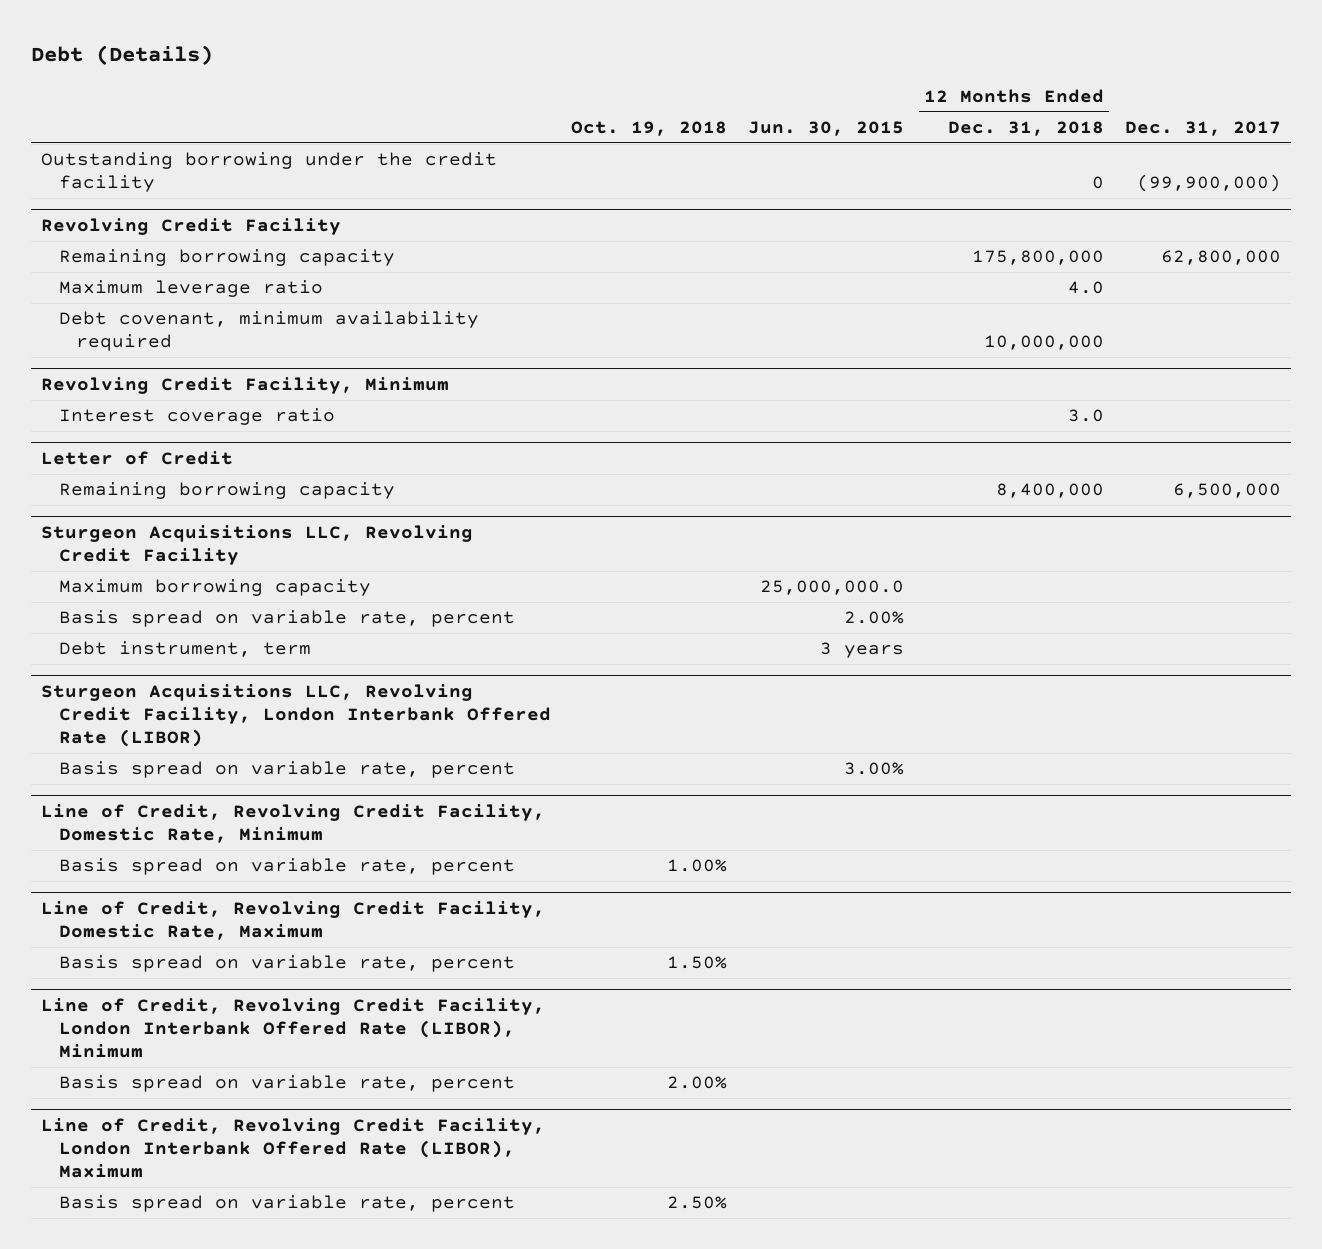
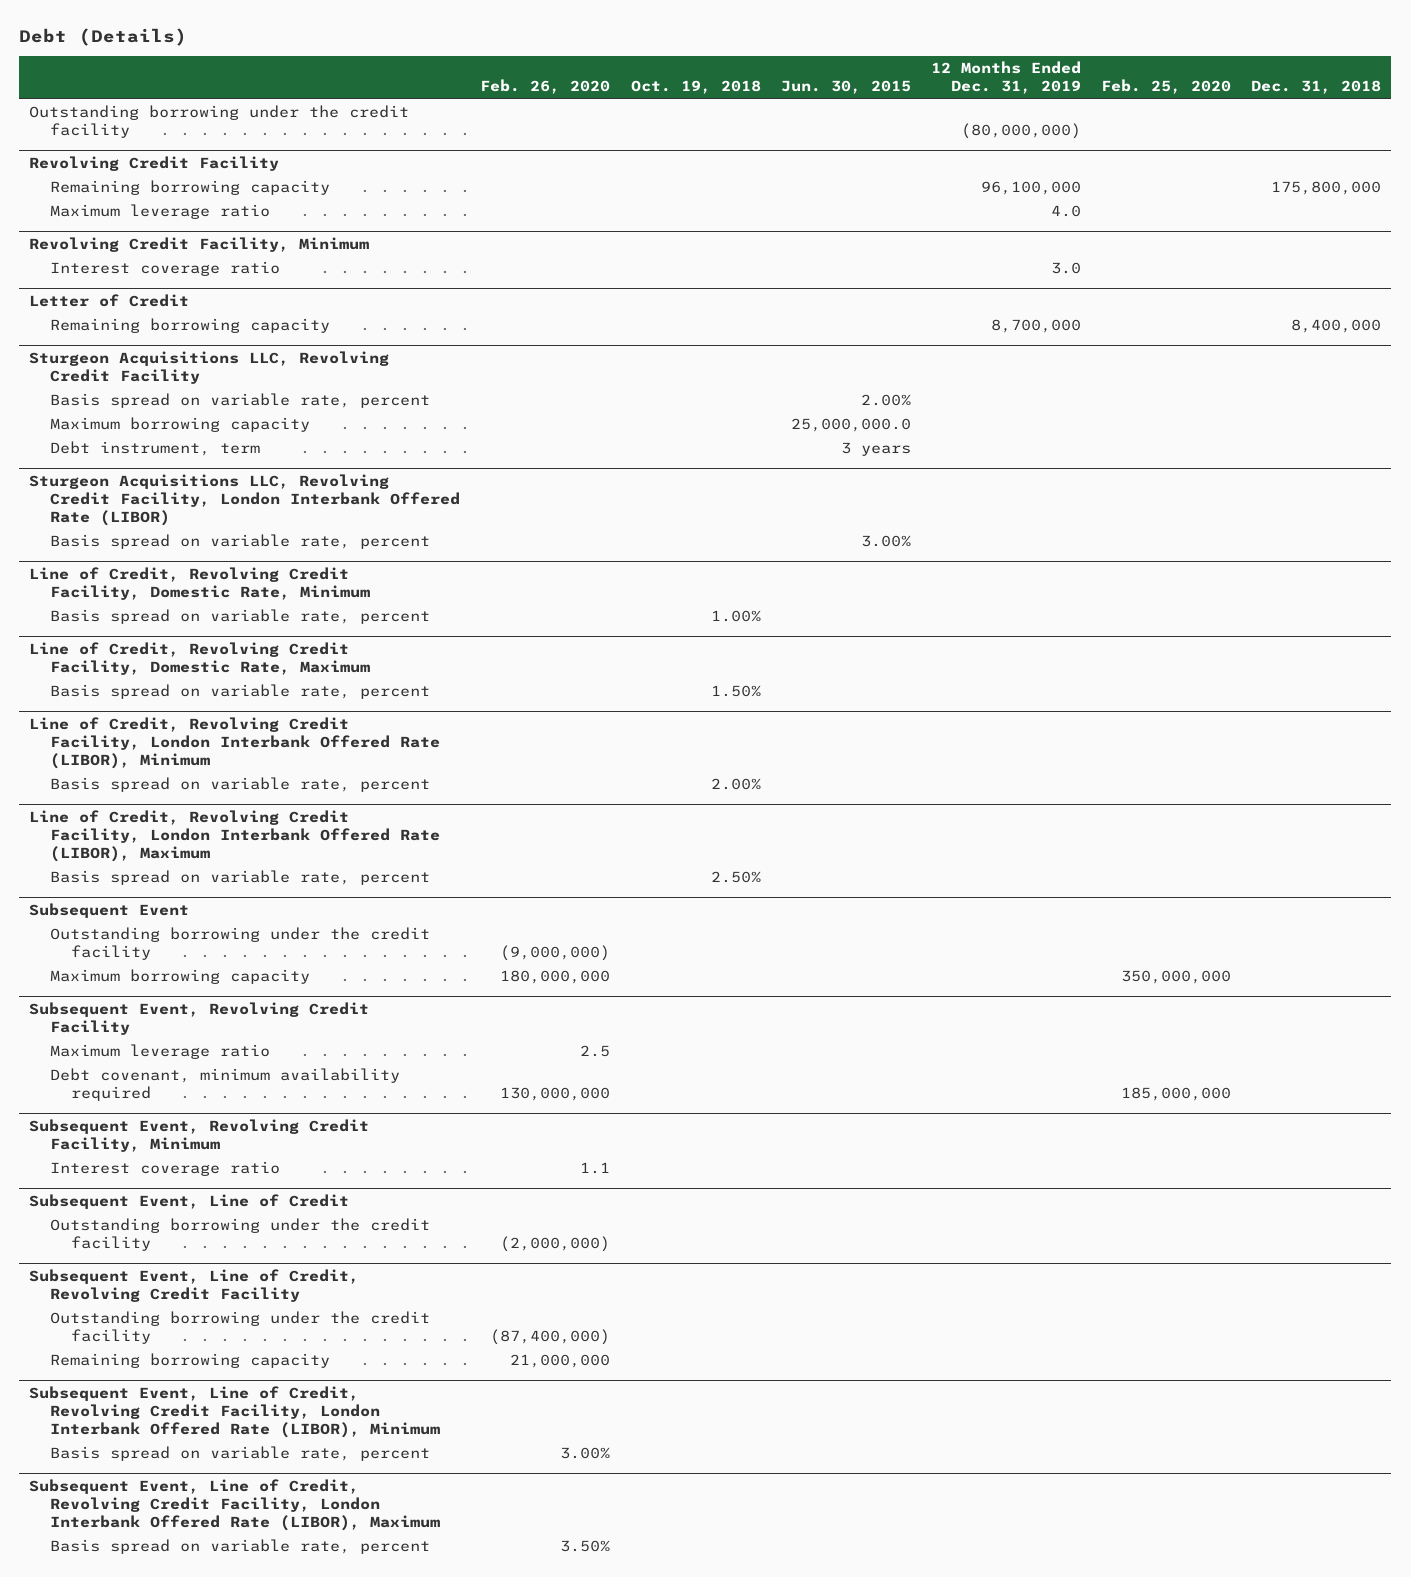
- | Oct. 19, 2018 | Jun. 30, 2015 | 12 Months Ended Dec. 31, 2018 | Dec. 31, 2017
+ | Feb. 26, 2020 | Oct. 19, 2018 | Jun. 30, 2015 | 12 Months Ended Dec. 31, 2019 | Feb. 25, 2020 | Dec. 31, 2018
@ Revolving Credit Facility
- Debt covenant, minimum availability required | | | 10,000,000 |
@ Sturgeon Acquisitions LLC, Revolving Credit Facility
moved down: Maximum borrowing capacity | | | 25,000,000.0 | | |
+ Subsequent Event
+ Outstanding borrowing under the credit facility | (9,000,000) | | | | |
+ Maximum borrowing capacity | 180,000,000 | | | | 350,000,000 |
+ Subsequent Event, Revolving Credit Facility
+ Maximum leverage ratio | 2.5 | | | | |
+ Debt covenant, minimum availability required | 130,000,000 | | | | 185,000,000 |
+ Subsequent Event, Revolving Credit Facility, Minimum
+ Interest coverage ratio | 1.1 | | | | |
+ Subsequent Event, Line of Credit
+ Outstanding borrowing under the credit facility | (2,000,000) | | | | |
+ Subsequent Event, Line of Credit, Revolving Credit Facility
+ Outstanding borrowing under the credit facility | (87,400,000) | | | | |
+ Remaining borrowing capacity | 21,000,000 | | | | |
+ Subsequent Event, Line of Credit, Revolving Credit Facility, London Interbank Offered Rate (LIBOR), Minimum
+ Basis spread on variable rate, percent | 3.00% | | | | |
+ Subsequent Event, Line of Credit, Revolving Credit Facility, London Interbank Offered Rate (LIBOR), Maximum
+ Basis spread on variable rate, percent | 3.50% | | | | |

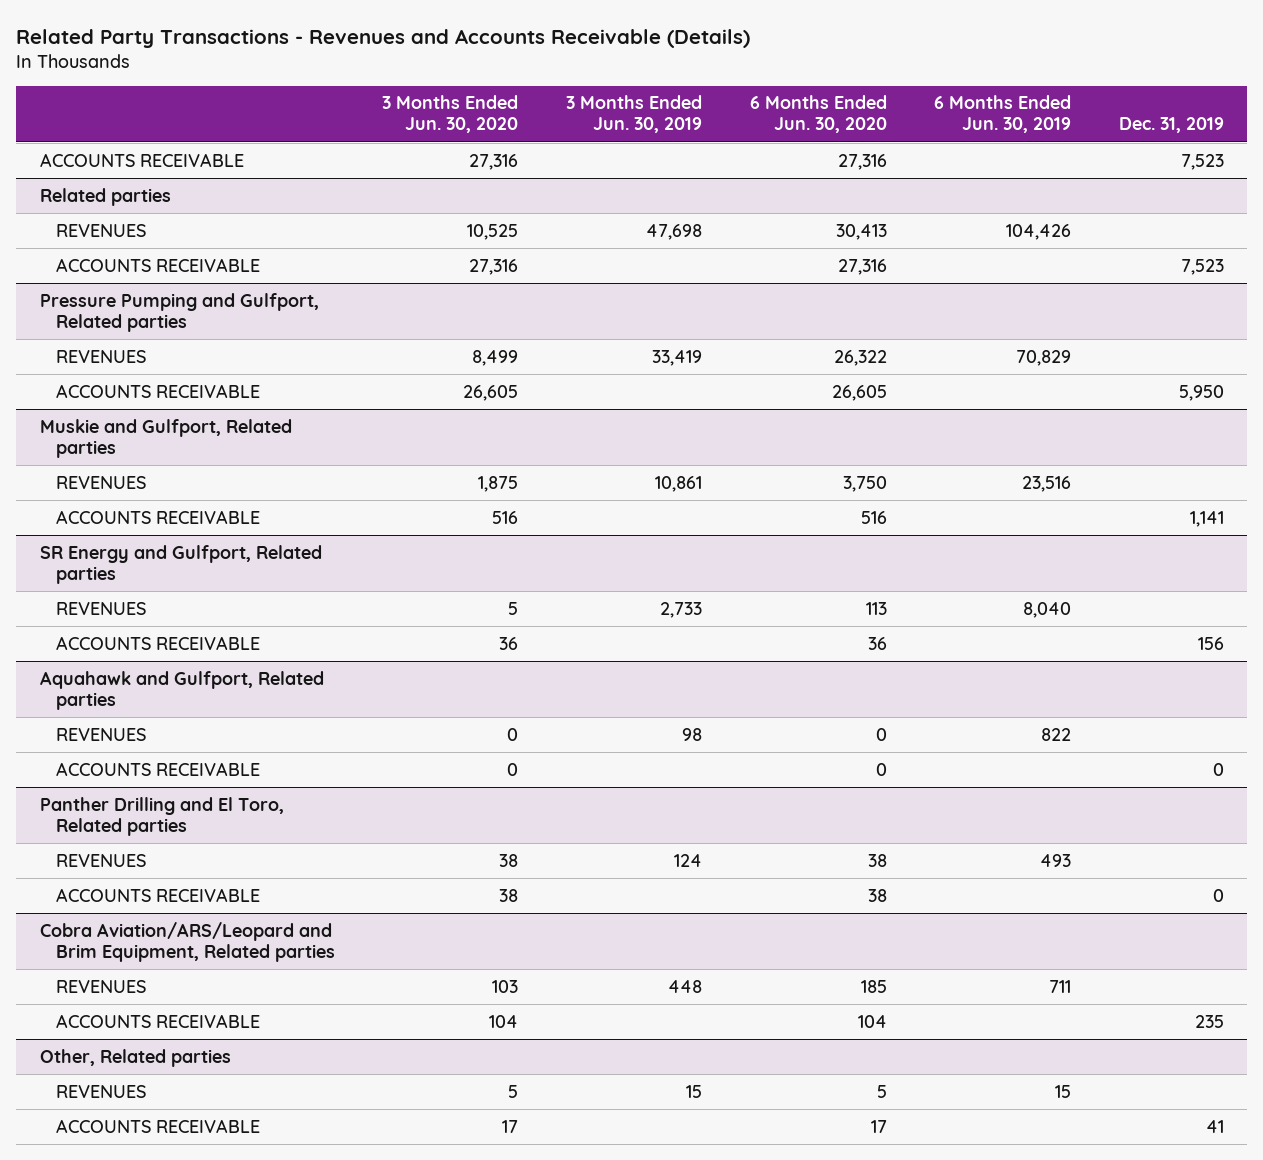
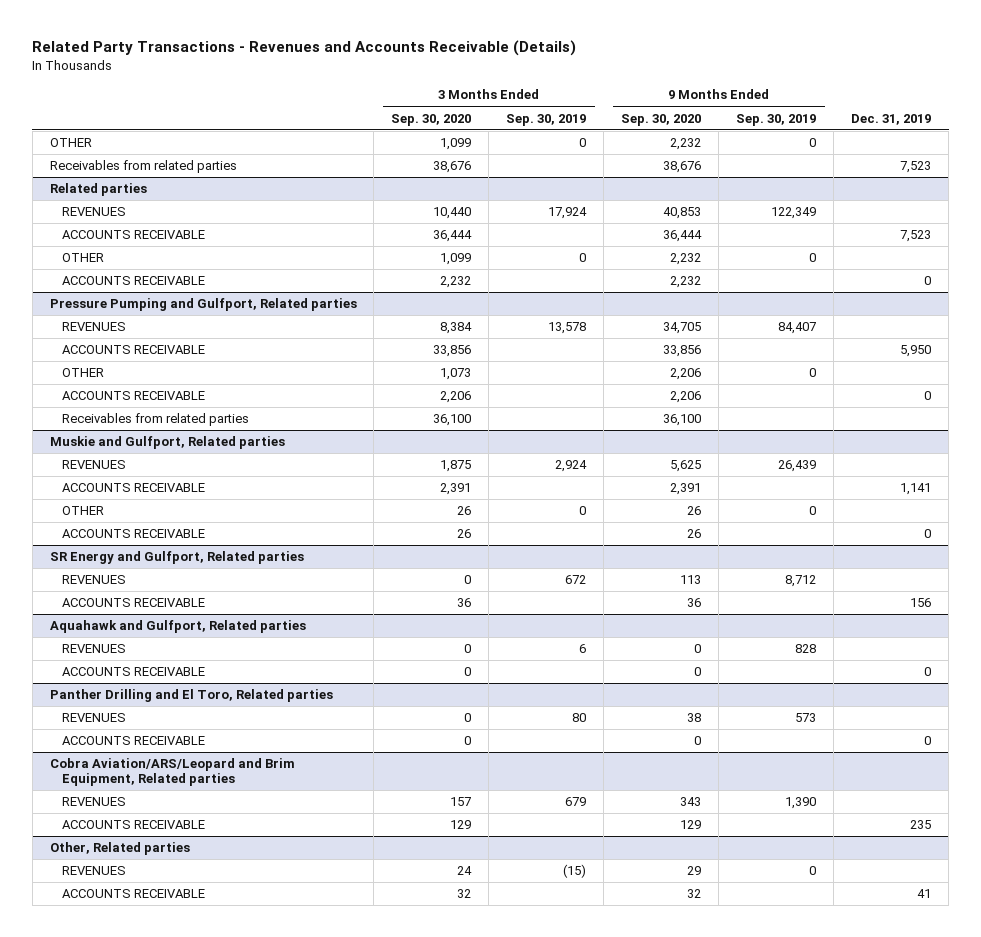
- | 3 Months Ended Jun. 30, 2020 | 3 Months Ended Jun. 30, 2019 | 6 Months Ended Jun. 30, 2020 | 6 Months Ended Jun. 30, 2019 | Dec. 31, 2019
+ | 3 Months Ended Sep. 30, 2020 | 3 Months Ended Sep. 30, 2019 | 9 Months Ended Sep. 30, 2020 | 9 Months Ended Sep. 30, 2019 | Dec. 31, 2019
- ACCOUNTS RECEIVABLE | 27,316 | | 27,316 | | 7,523
+ OTHER | 1,099 | 0 | 2,232 | 0 |
+ Receivables from related parties | 38,676 | | 38,676 | | 7,523
@ Related parties
+ OTHER | 1,099 | 0 | 2,232 | 0 |
+ ACCOUNTS RECEIVABLE | 2,232 | | 2,232 | | 0
@ Pressure Pumping and Gulfport, Related parties
+ OTHER | 1,073 | | 2,206 | 0 |
+ ACCOUNTS RECEIVABLE | 2,206 | | 2,206 | | 0
+ Receivables from related parties | 36,100 | | 36,100 | |
@ Muskie and Gulfport, Related parties
+ OTHER | 26 | 0 | 26 | 0 |
+ ACCOUNTS RECEIVABLE | 26 | | 26 | | 0

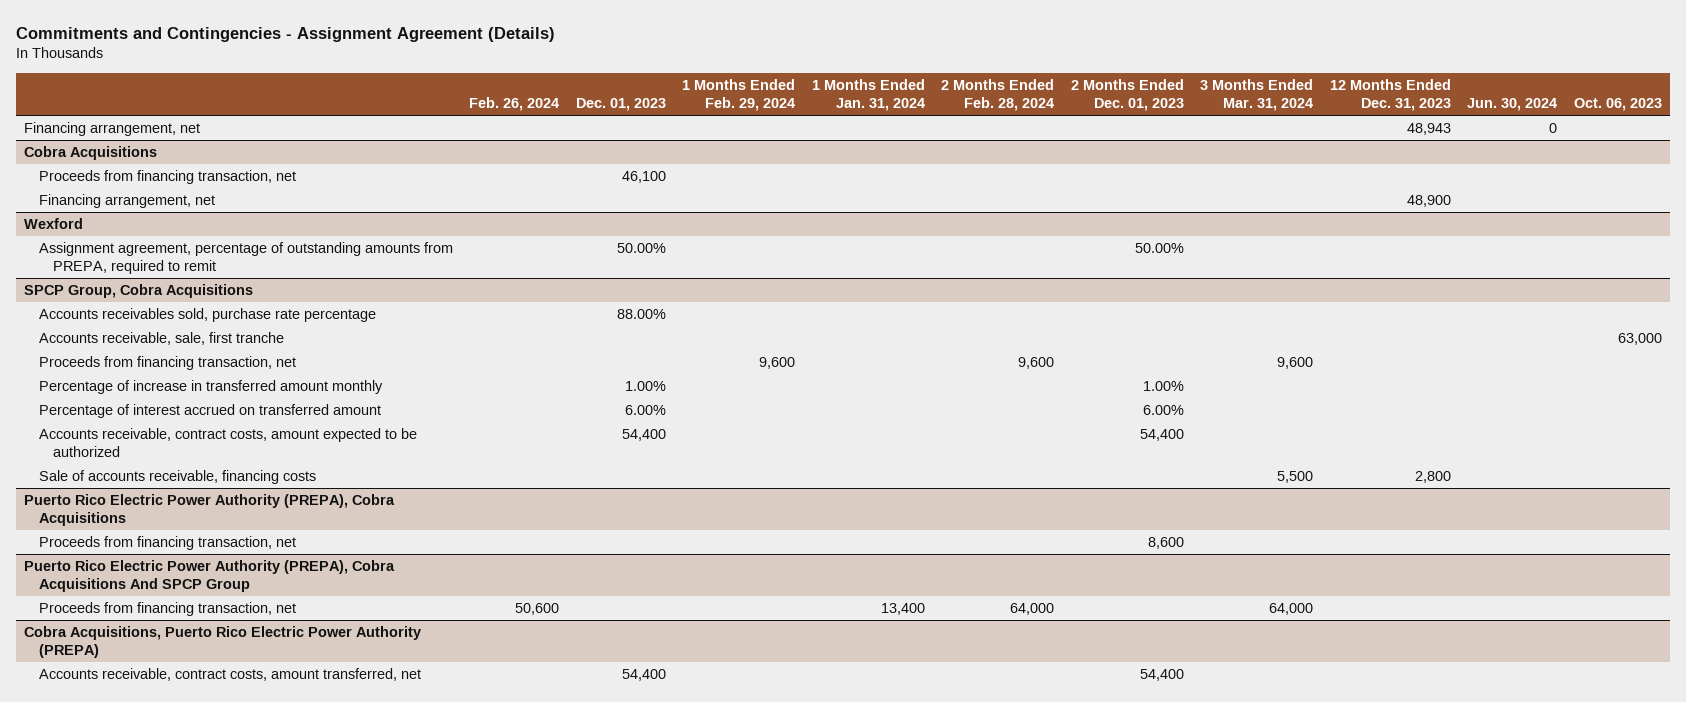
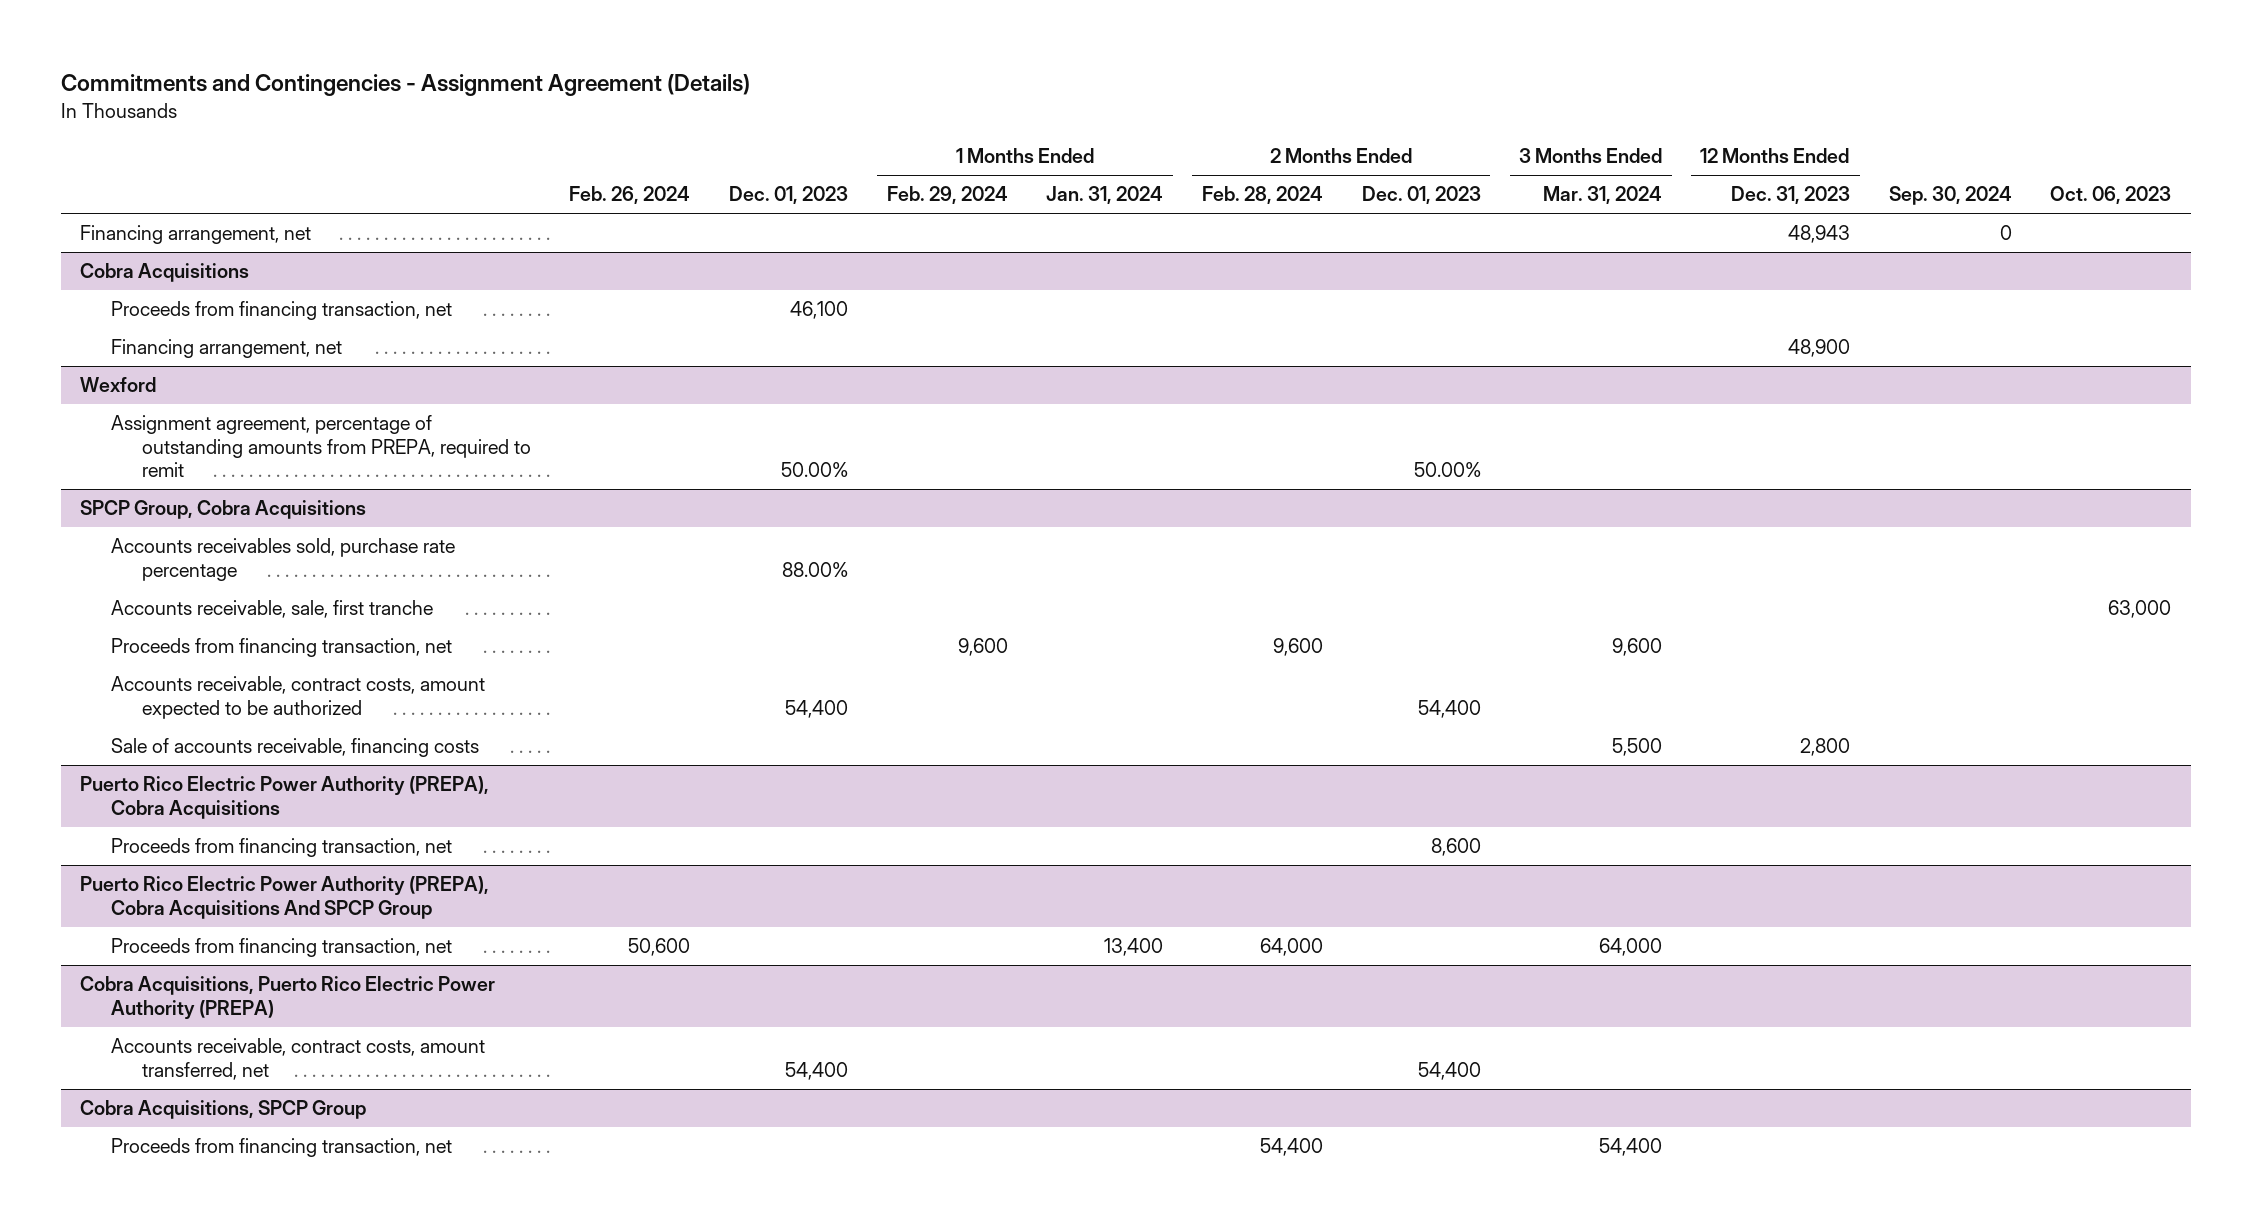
- | Feb. 26, 2024 | Dec. 01, 2023 | 1 Months Ended Feb. 29, 2024 | 1 Months Ended Jan. 31, 2024 | 2 Months Ended Feb. 28, 2024 | 2 Months Ended Dec. 01, 2023 | 3 Months Ended Mar. 31, 2024 | 12 Months Ended Dec. 31, 2023 | Jun. 30, 2024 | Oct. 06, 2023
+ | Feb. 26, 2024 | Dec. 01, 2023 | 1 Months Ended Feb. 29, 2024 | 1 Months Ended Jan. 31, 2024 | 2 Months Ended Feb. 28, 2024 | 2 Months Ended Dec. 01, 2023 | 3 Months Ended Mar. 31, 2024 | 12 Months Ended Dec. 31, 2023 | Sep. 30, 2024 | Oct. 06, 2023
@ SPCP Group, Cobra Acquisitions
- Percentage of increase in transferred amount monthly | | 1.00% | | | | 1.00% | | | |
- Percentage of interest accrued on transferred amount | | 6.00% | | | | 6.00% | | | |
+ Cobra Acquisitions, SPCP Group
+ Proceeds from financing transaction, net | | | | | 54,400 | | 54,400 | | |

